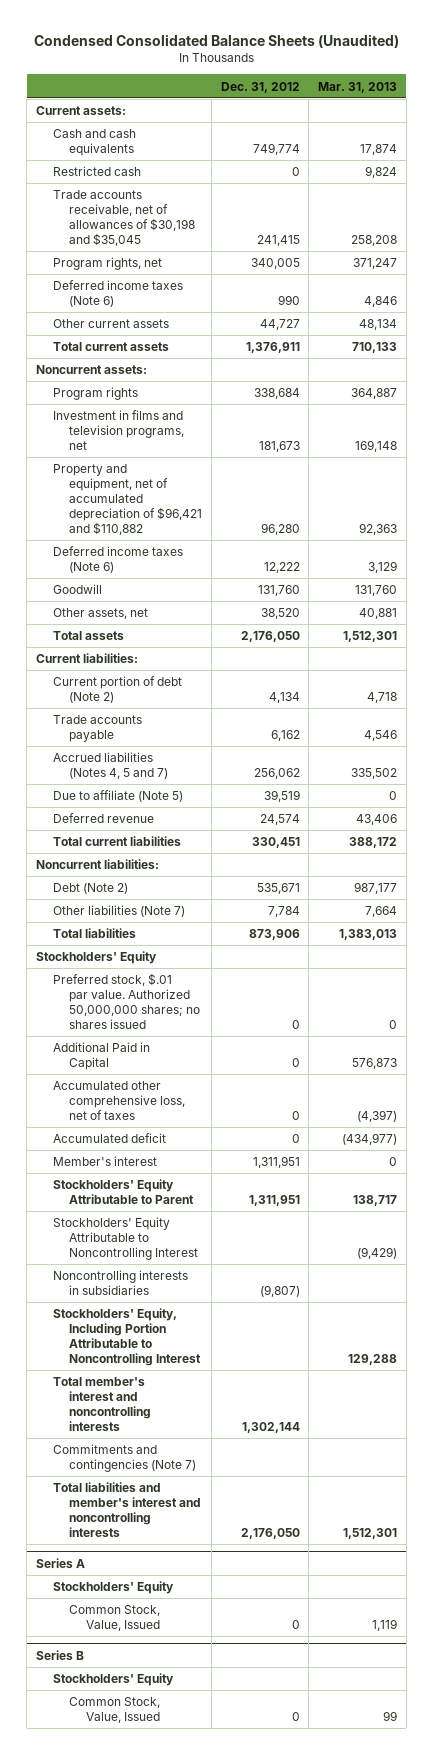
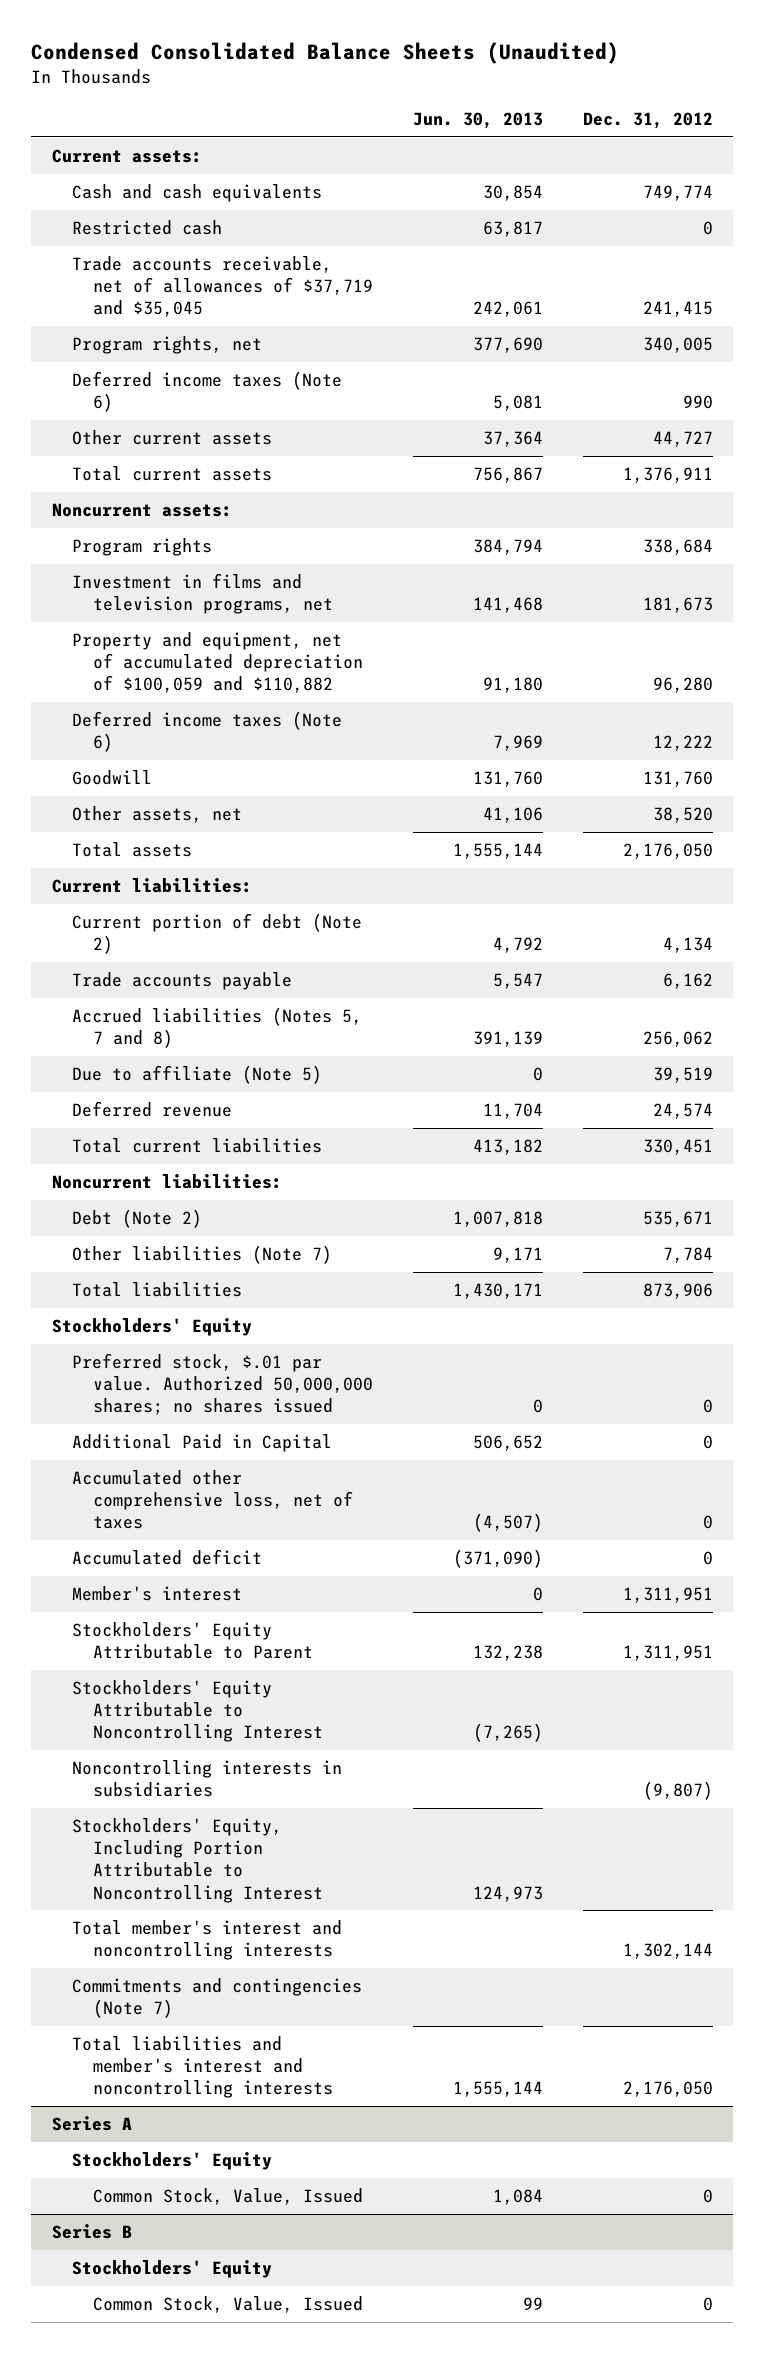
- | Dec. 31, 2012 | Mar. 31, 2013
+ | Jun. 30, 2013 | Dec. 31, 2012
- Trade accounts receivable, net of allowances of $30,198 and $35,045 | 241,415 | 258,208
+ Trade accounts receivable, net of allowances of $37,719 and $35,045 | 242,061 | 241,415
- Property and equipment, net of accumulated depreciation of $96,421 and $110,882 | 96,280 | 92,363
+ Property and equipment, net of accumulated depreciation of $100,059 and $110,882 | 91,180 | 96,280
- Accrued liabilities (Notes 4, 5 and 7) | 256,062 | 335,502
+ Accrued liabilities (Notes 5, 7 and 8) | 391,139 | 256,062

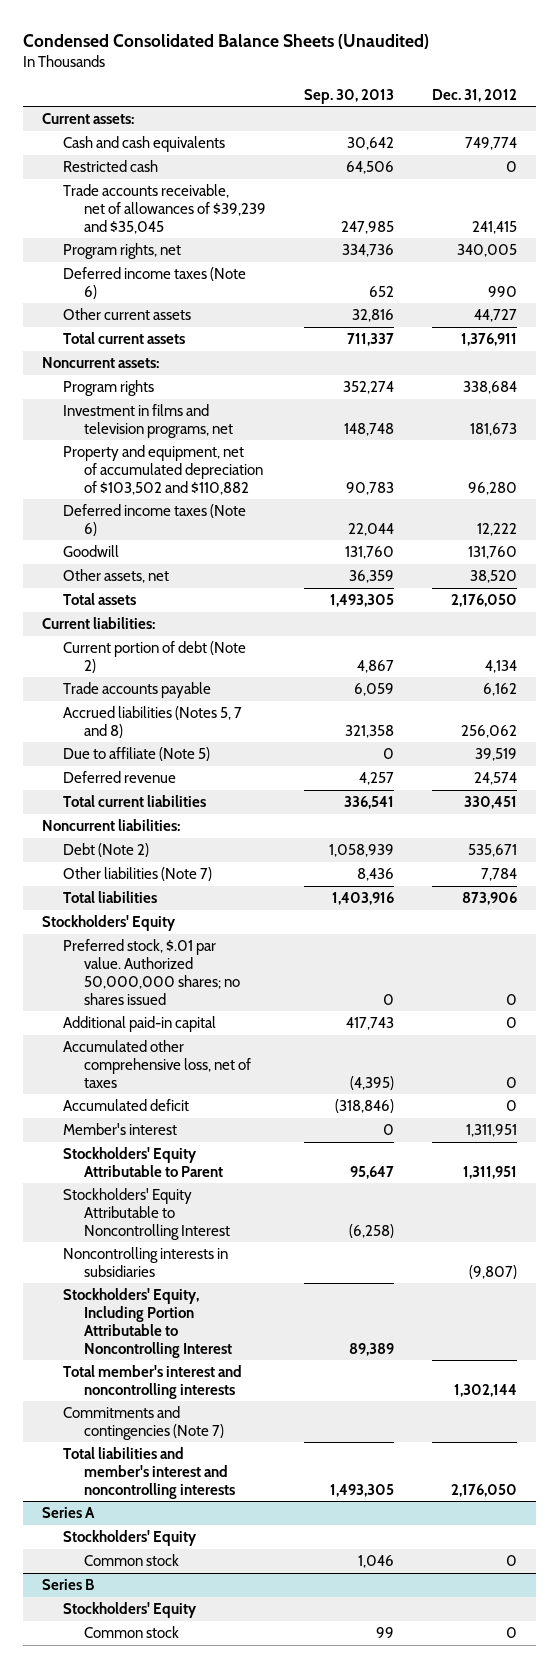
- | Jun. 30, 2013 | Dec. 31, 2012
+ | Sep. 30, 2013 | Dec. 31, 2012
- Trade accounts receivable, net of allowances of $37,719 and $35,045 | 242,061 | 241,415
+ Trade accounts receivable, net of allowances of $39,239 and $35,045 | 247,985 | 241,415
- Property and equipment, net of accumulated depreciation of $100,059 and $110,882 | 91,180 | 96,280
+ Property and equipment, net of accumulated depreciation of $103,502 and $110,882 | 90,783 | 96,280
- Additional Paid in Capital | 506,652 | 0
+ Additional paid-in capital | 417,743 | 0
@ Series A
- Common Stock, Value, Issued | 1,084 | 0
+ Common stock | 1,046 | 0
@ Series B
- Common Stock, Value, Issued | 99 | 0
+ Common stock | 99 | 0

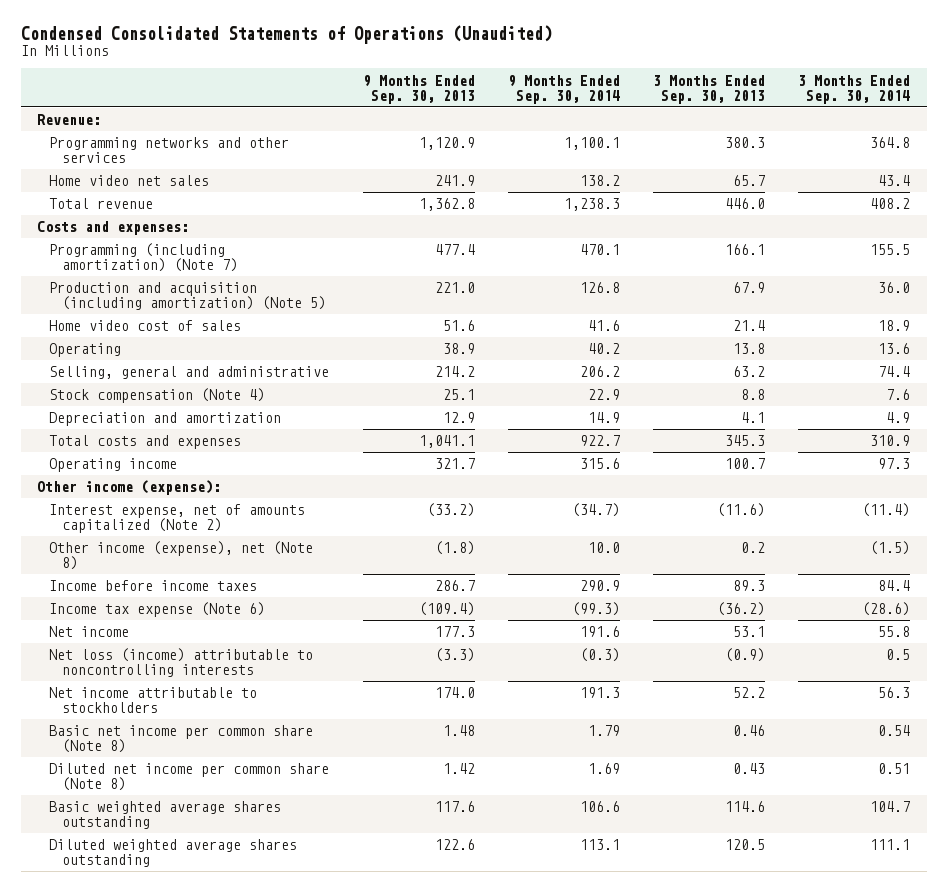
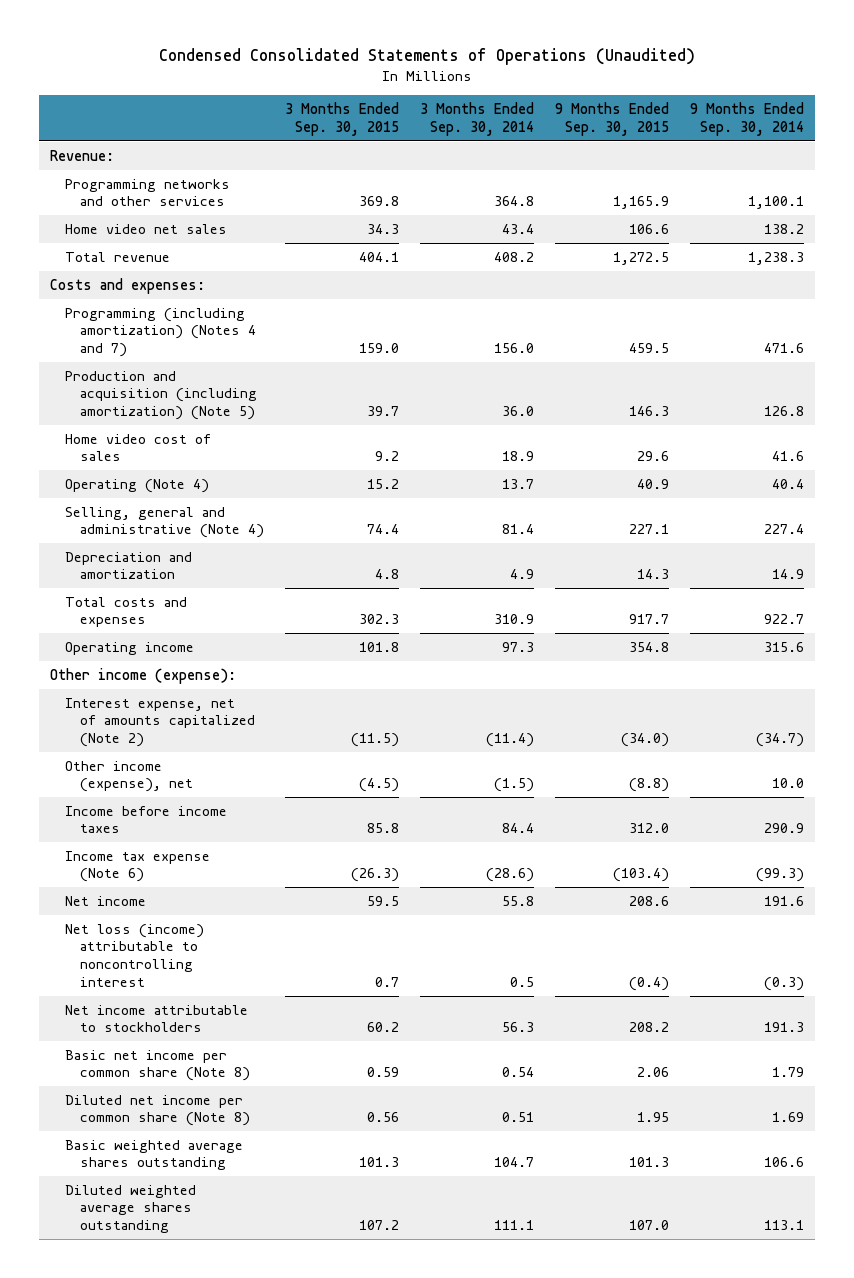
- | 9 Months Ended Sep. 30, 2013 | 9 Months Ended Sep. 30, 2014 | 3 Months Ended Sep. 30, 2013 | 3 Months Ended Sep. 30, 2014
+ | 3 Months Ended Sep. 30, 2015 | 3 Months Ended Sep. 30, 2014 | 9 Months Ended Sep. 30, 2015 | 9 Months Ended Sep. 30, 2014
- Programming (including amortization) (Note 7) | 477.4 | 470.1 | 166.1 | 155.5
+ Programming (including amortization) (Notes 4 and 7) | 159.0 | 156.0 | 459.5 | 471.6
- Operating | 38.9 | 40.2 | 13.8 | 13.6
- Selling, general and administrative | 214.2 | 206.2 | 63.2 | 74.4
- Stock compensation (Note 4) | 25.1 | 22.9 | 8.8 | 7.6
+ Operating (Note 4) | 15.2 | 13.7 | 40.9 | 40.4
+ Selling, general and administrative (Note 4) | 74.4 | 81.4 | 227.1 | 227.4
- Other income (expense), net (Note 8) | (1.8) | 10.0 | 0.2 | (1.5)
+ Other income (expense), net | (4.5) | (1.5) | (8.8) | 10.0
- Net loss (income) attributable to noncontrolling interests | (3.3) | (0.3) | (0.9) | 0.5
+ Net loss (income) attributable to noncontrolling interest | 0.7 | 0.5 | (0.4) | (0.3)

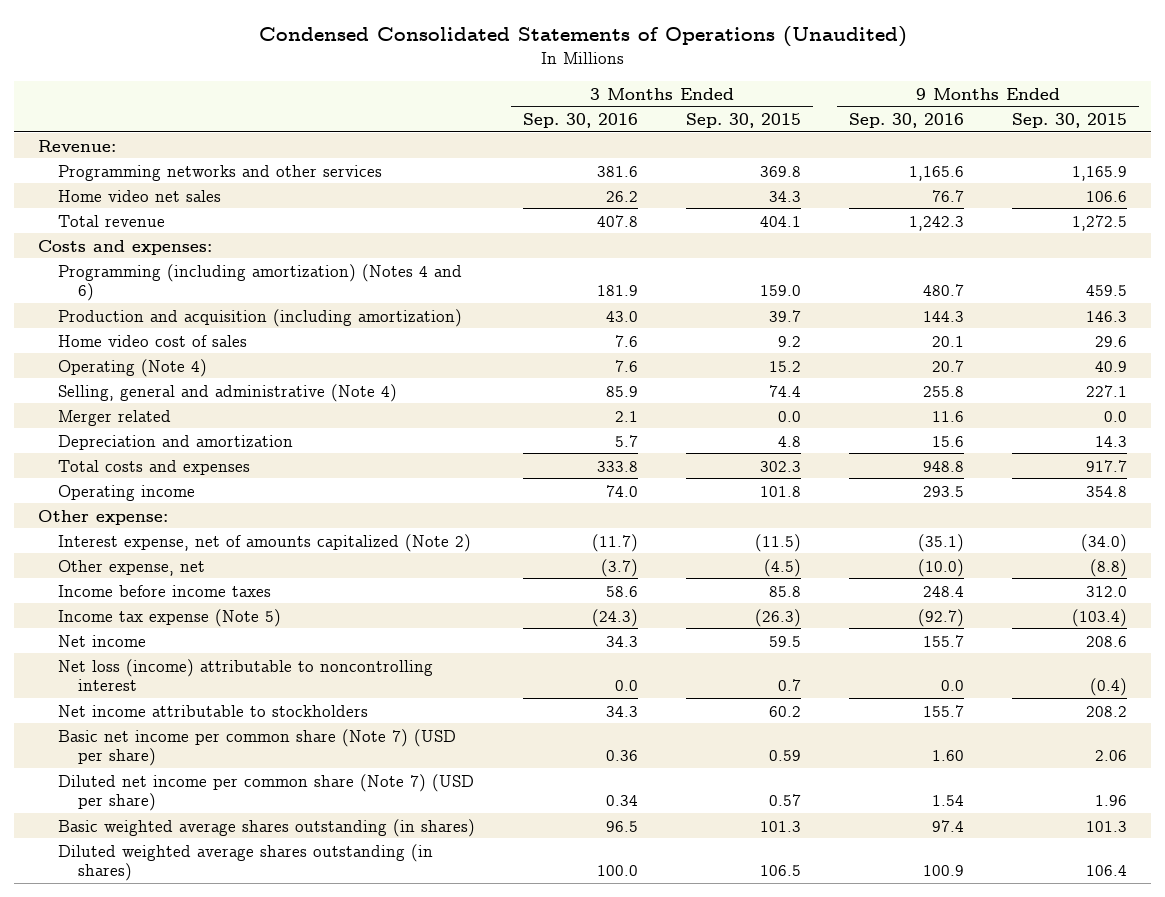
- | 3 Months Ended Sep. 30, 2015 | 3 Months Ended Sep. 30, 2014 | 9 Months Ended Sep. 30, 2015 | 9 Months Ended Sep. 30, 2014
+ | 3 Months Ended Sep. 30, 2016 | 3 Months Ended Sep. 30, 2015 | 9 Months Ended Sep. 30, 2016 | 9 Months Ended Sep. 30, 2015
- Programming (including amortization) (Notes 4 and 7) | 159.0 | 156.0 | 459.5 | 471.6
- Production and acquisition (including amortization) (Note 5) | 39.7 | 36.0 | 146.3 | 126.8
+ Programming (including amortization) (Notes 4 and 6) | 181.9 | 159.0 | 480.7 | 459.5
+ Production and acquisition (including amortization) | 43.0 | 39.7 | 144.3 | 146.3
+ Merger related | 2.1 | 0.0 | 11.6 | 0.0
- Other income (expense):
+ Other expense:
- Other income (expense), net | (4.5) | (1.5) | (8.8) | 10.0
+ Other expense, net | (3.7) | (4.5) | (10.0) | (8.8)
- Income tax expense (Note 6) | (26.3) | (28.6) | (103.4) | (99.3)
+ Income tax expense (Note 5) | (24.3) | (26.3) | (92.7) | (103.4)
- Basic net income per common share (Note 8) | 0.59 | 0.54 | 2.06 | 1.79
- Diluted net income per common share (Note 8) | 0.56 | 0.51 | 1.95 | 1.69
- Basic weighted average shares outstanding | 101.3 | 104.7 | 101.3 | 106.6
- Diluted weighted average shares outstanding | 107.2 | 111.1 | 107.0 | 113.1
+ Basic net income per common share (Note 7) (USD per share) | 0.36 | 0.59 | 1.60 | 2.06
+ Diluted net income per common share (Note 7) (USD per share) | 0.34 | 0.57 | 1.54 | 1.96
+ Basic weighted average shares outstanding (in shares) | 96.5 | 101.3 | 97.4 | 101.3
+ Diluted weighted average shares outstanding (in shares) | 100.0 | 106.5 | 100.9 | 106.4

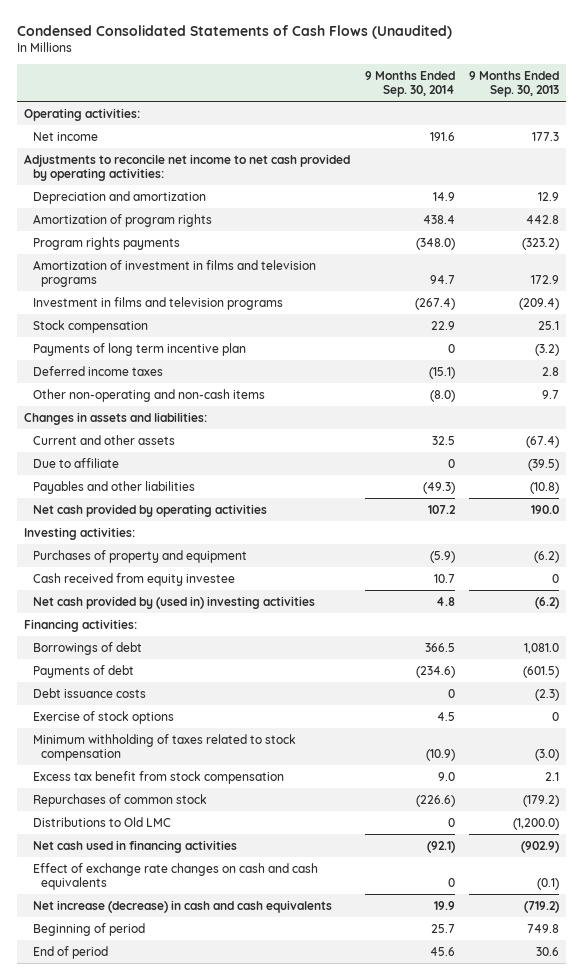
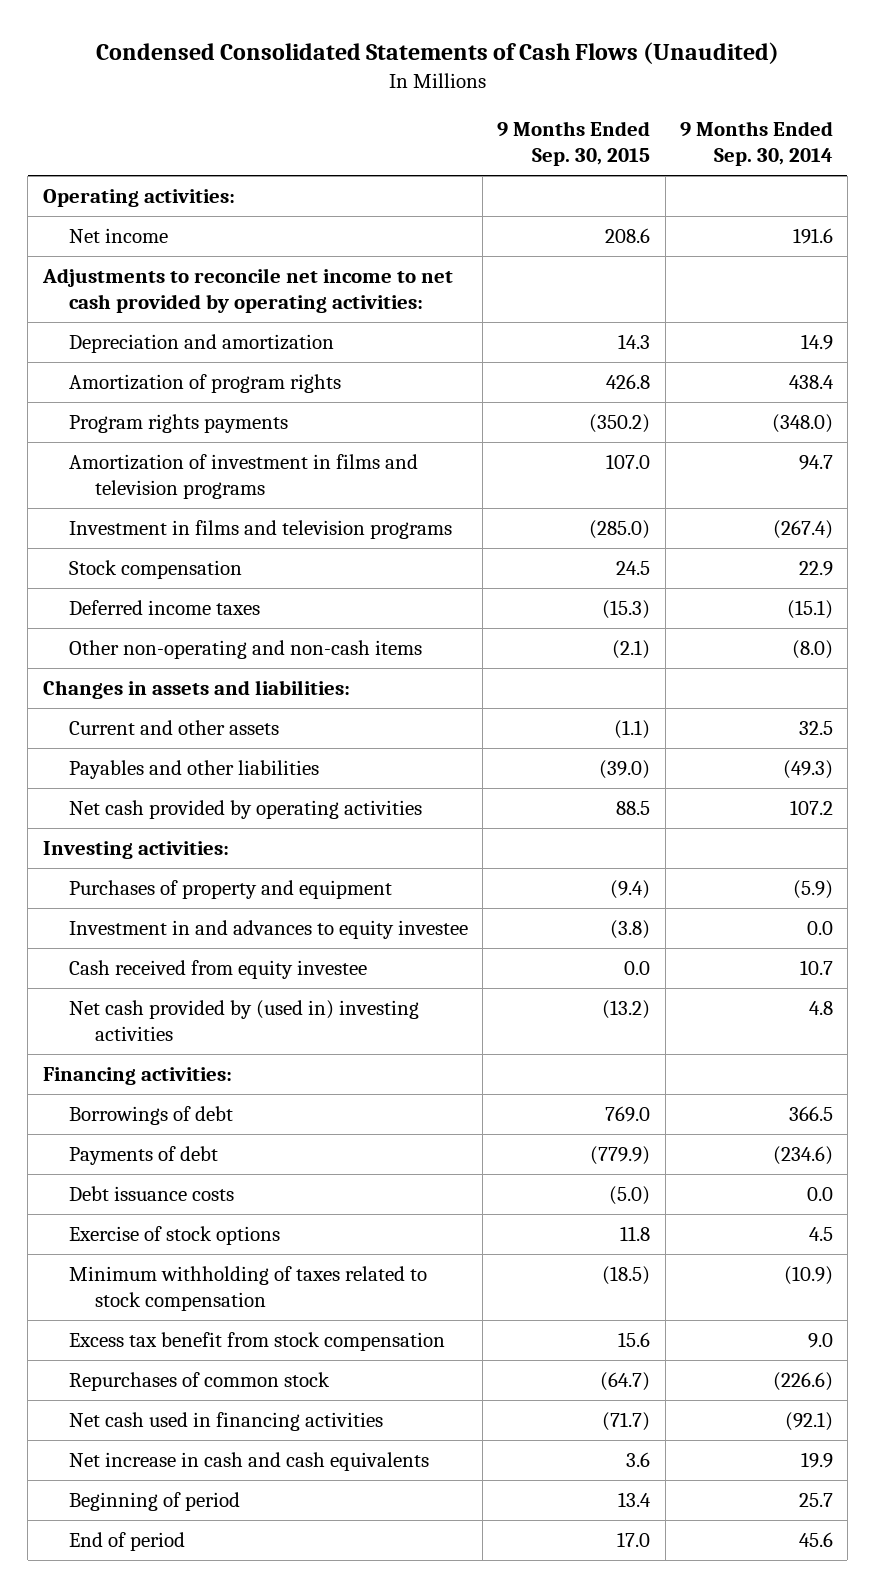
- | 9 Months Ended Sep. 30, 2014 | 9 Months Ended Sep. 30, 2013
+ | 9 Months Ended Sep. 30, 2015 | 9 Months Ended Sep. 30, 2014
- Payments of long term incentive plan | 0 | (3.2)
- Due to affiliate | 0 | (39.5)
+ Investment in and advances to equity investee | (3.8) | 0.0
- Debt issuance costs | 0 | (2.3)
+ Debt issuance costs | (5.0) | 0.0
- Distributions to Old LMC | 0 | (1,200.0)
- Effect of exchange rate changes on cash and cash equivalents | 0 | (0.1)
- Net increase (decrease) in cash and cash equivalents | 19.9 | (719.2)
+ Net increase in cash and cash equivalents | 3.6 | 19.9

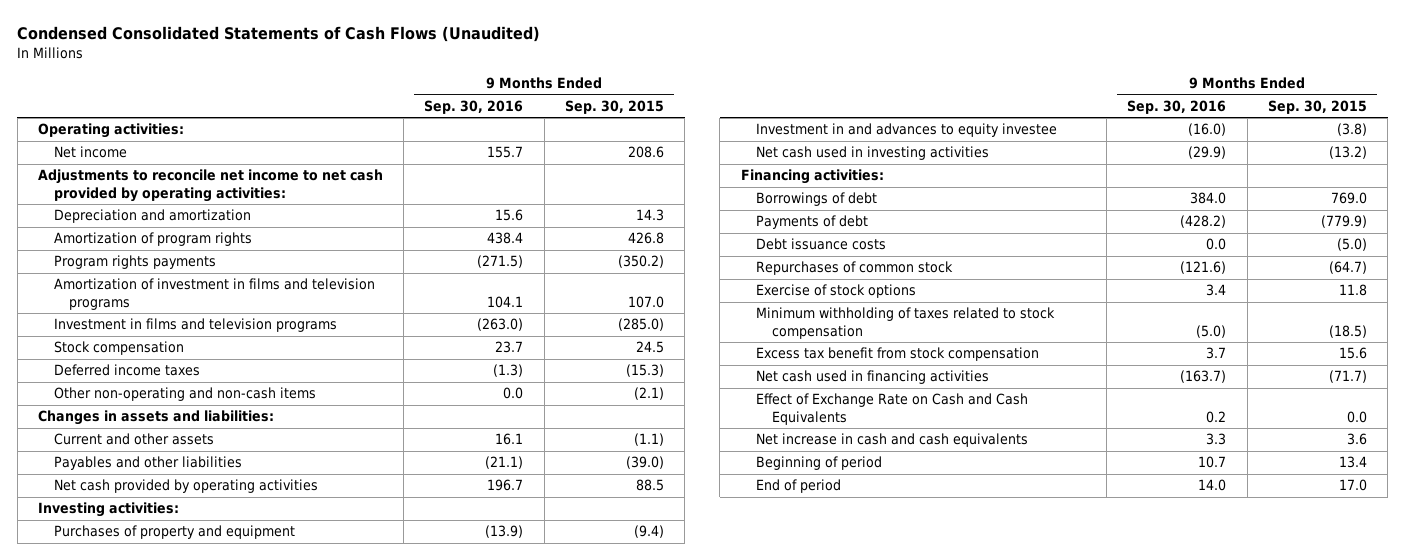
- | 9 Months Ended Sep. 30, 2015 | 9 Months Ended Sep. 30, 2014
+ | 9 Months Ended Sep. 30, 2016 | 9 Months Ended Sep. 30, 2015
- Cash received from equity investee | 0.0 | 10.7
- Net cash provided by (used in) investing activities | (13.2) | 4.8
+ Net cash used in investing activities | (29.9) | (13.2)
moved up: Repurchases of common stock | (121.6) | (64.7)
+ Effect of Exchange Rate on Cash and Cash Equivalents | 0.2 | 0.0

